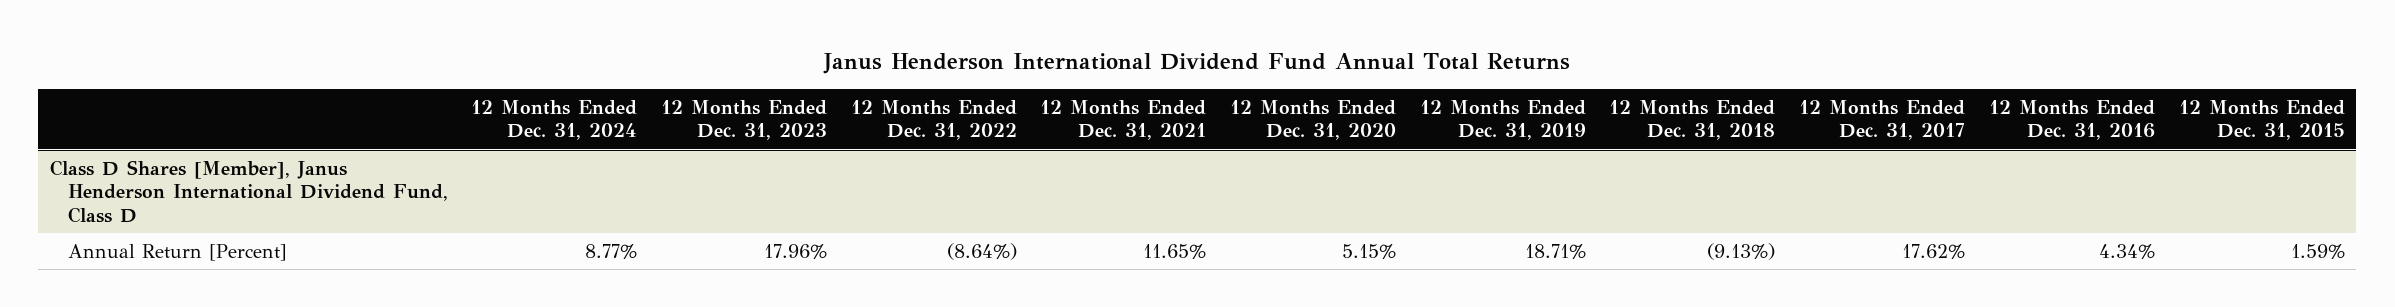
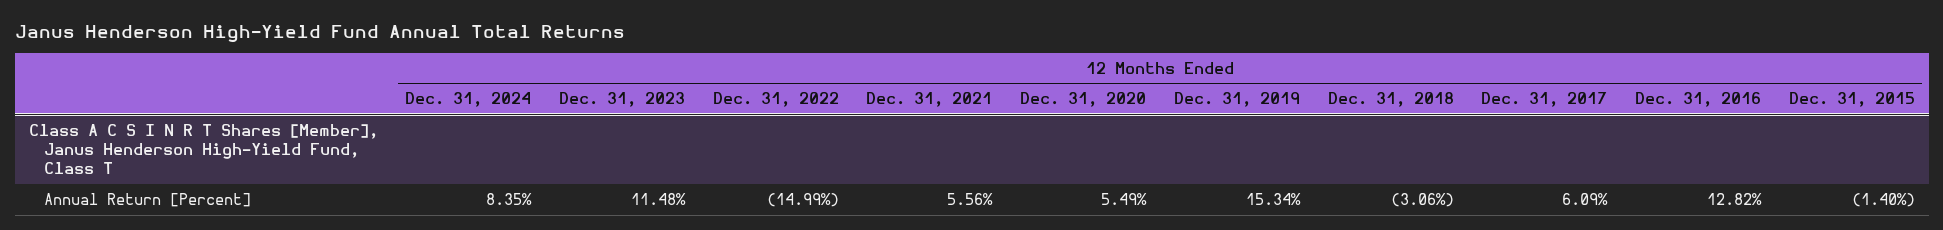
- Janus Henderson International Dividend Fund Annual Total Returns
+ Janus Henderson High-Yield Fund Annual Total Returns
- Class D Shares [Member], Janus Henderson International Dividend Fund, Class D
- Annual Return [Percent] | 8.77% | 17.96% | (8.64%) | 11.65% | 5.15% | 18.71% | (9.13%) | 17.62% | 4.34% | 1.59%
+ Class A C S I N R T Shares [Member], Janus Henderson High-Yield Fund, Class T
+ Annual Return [Percent] | 8.35% | 11.48% | (14.99%) | 5.56% | 5.49% | 15.34% | (3.06%) | 6.09% | 12.82% | (1.40%)

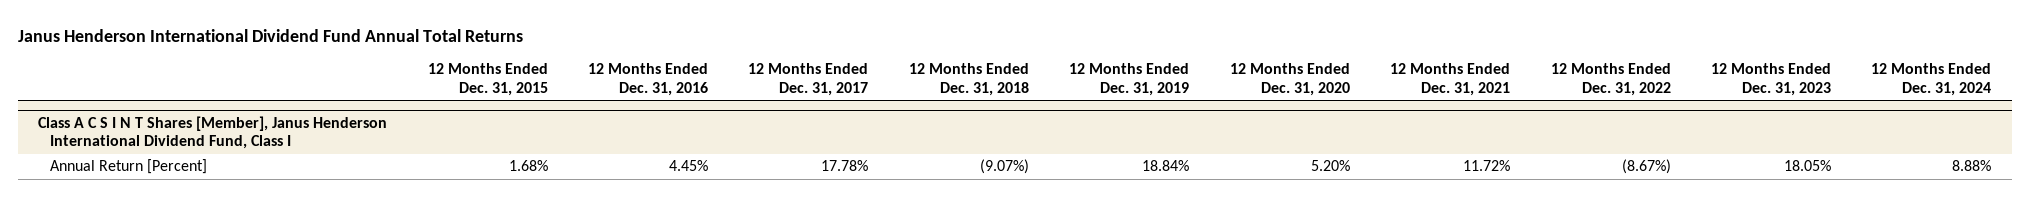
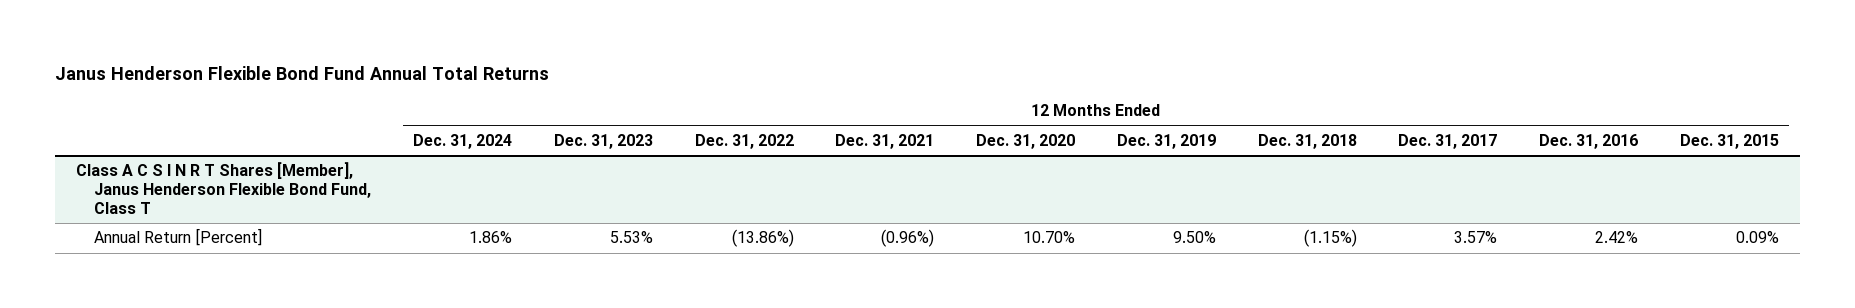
- Janus Henderson International Dividend Fund Annual Total Returns
+ Janus Henderson Flexible Bond Fund Annual Total Returns
- | 12 Months Ended Dec. 31, 2015 | 12 Months Ended Dec. 31, 2016 | 12 Months Ended Dec. 31, 2017 | 12 Months Ended Dec. 31, 2018 | 12 Months Ended Dec. 31, 2019 | 12 Months Ended Dec. 31, 2020 | 12 Months Ended Dec. 31, 2021 | 12 Months Ended Dec. 31, 2022 | 12 Months Ended Dec. 31, 2023 | 12 Months Ended Dec. 31, 2024
+ | 12 Months Ended Dec. 31, 2024 | 12 Months Ended Dec. 31, 2023 | 12 Months Ended Dec. 31, 2022 | 12 Months Ended Dec. 31, 2021 | 12 Months Ended Dec. 31, 2020 | 12 Months Ended Dec. 31, 2019 | 12 Months Ended Dec. 31, 2018 | 12 Months Ended Dec. 31, 2017 | 12 Months Ended Dec. 31, 2016 | 12 Months Ended Dec. 31, 2015
- Class A C S I N T Shares [Member], Janus Henderson International Dividend Fund, Class I
- Annual Return [Percent] | 1.68% | 4.45% | 17.78% | (9.07%) | 18.84% | 5.20% | 11.72% | (8.67%) | 18.05% | 8.88%
+ Class A C S I N R T Shares [Member], Janus Henderson Flexible Bond Fund, Class T
+ Annual Return [Percent] | 1.86% | 5.53% | (13.86%) | (0.96%) | 10.70% | 9.50% | (1.15%) | 3.57% | 2.42% | 0.09%

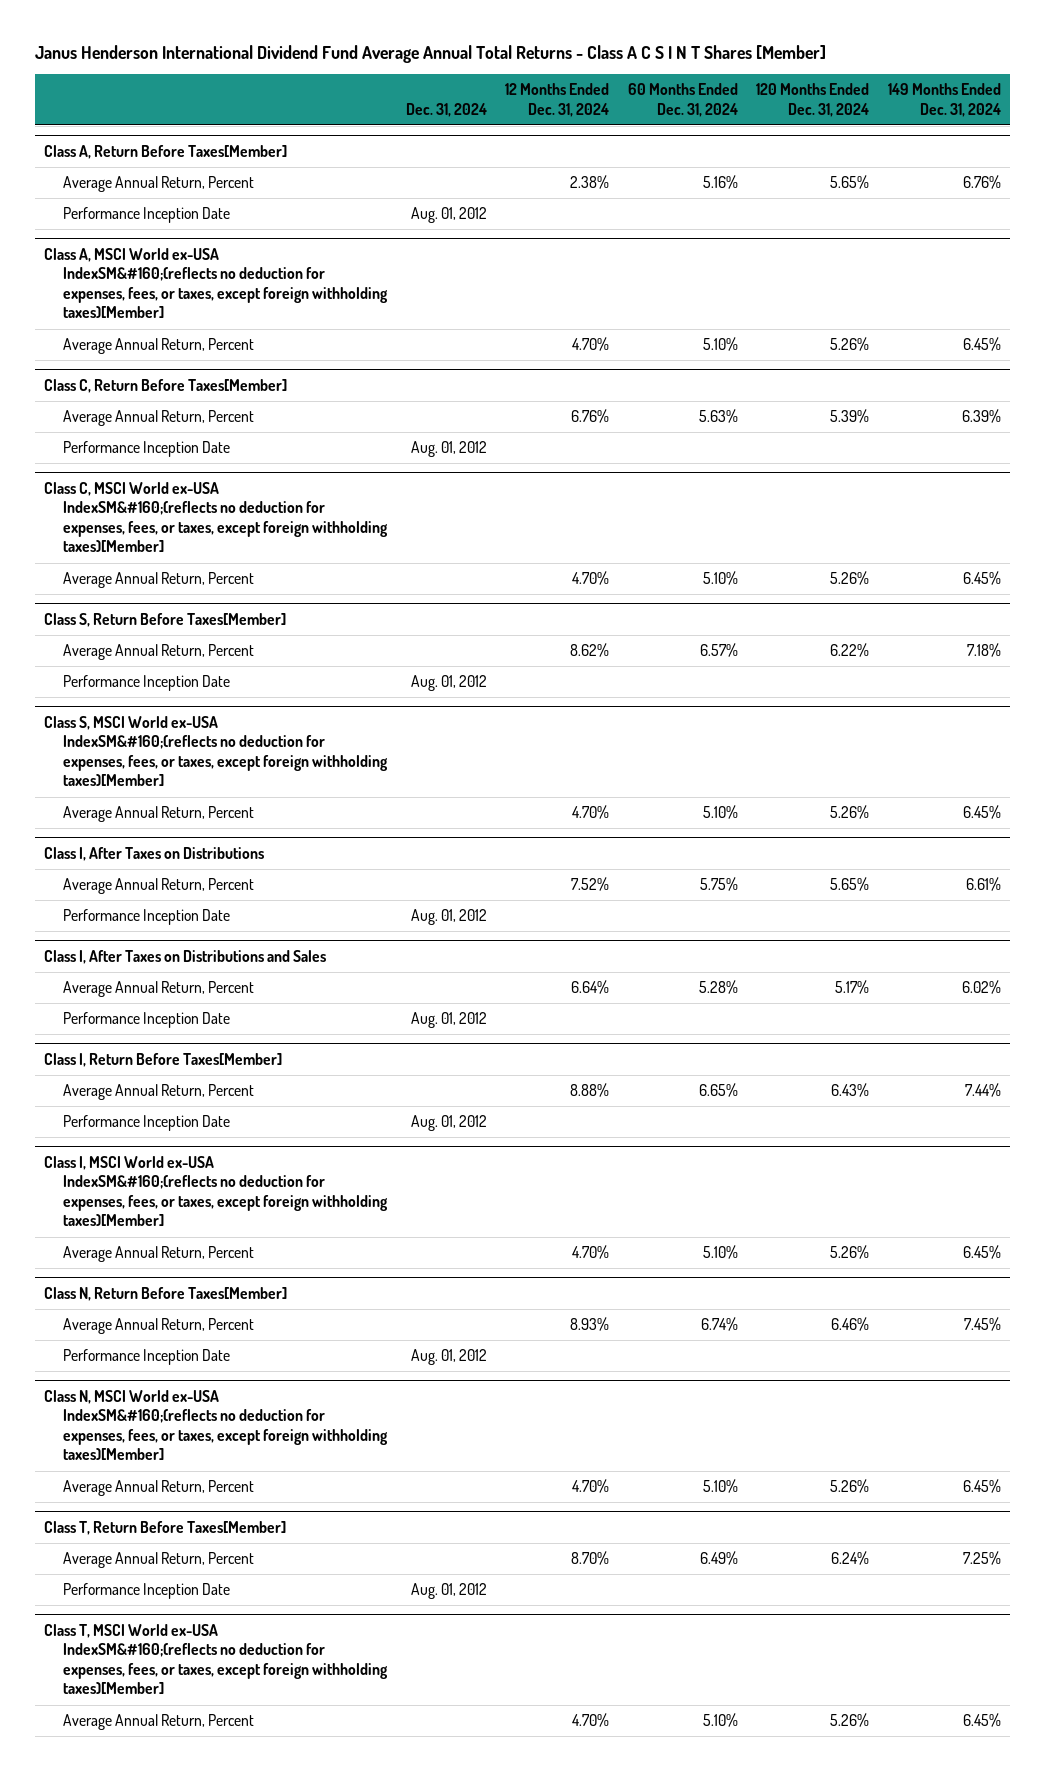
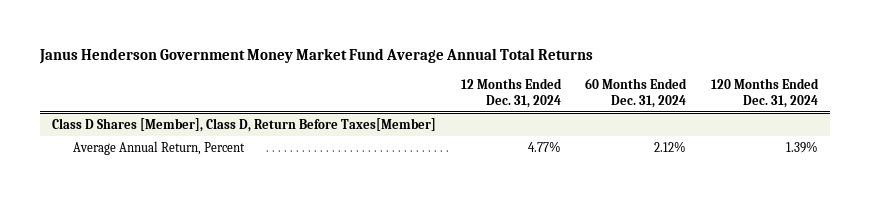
- Janus Henderson International Dividend Fund Average Annual Total Returns - Class A C S I N T Shares [Member]
+ Janus Henderson Government Money Market Fund Average Annual Total Returns
- | Dec. 31, 2024 | 12 Months Ended Dec. 31, 2024 | 60 Months Ended Dec. 31, 2024 | 120 Months Ended Dec. 31, 2024 | 149 Months Ended Dec. 31, 2024
+ | 12 Months Ended Dec. 31, 2024 | 60 Months Ended Dec. 31, 2024 | 120 Months Ended Dec. 31, 2024
- Class A, Return Before Taxes[Member]
- Average Annual Return, Percent | | 2.38% | 5.16% | 5.65% | 6.76%
- Performance Inception Date | Aug. 01, 2012 | | | |
- Class A, MSCI World ex-USA IndexSM&#160;(reflects no deduction for expenses, fees, or taxes, except foreign withholding taxes)[Member]
- Average Annual Return, Percent | | 4.70% | 5.10% | 5.26% | 6.45%
- Class C, Return Before Taxes[Member]
- Average Annual Return, Percent | | 6.76% | 5.63% | 5.39% | 6.39%
- Performance Inception Date | Aug. 01, 2012 | | | |
- Class C, MSCI World ex-USA IndexSM&#160;(reflects no deduction for expenses, fees, or taxes, except foreign withholding taxes)[Member]
- Average Annual Return, Percent | | 4.70% | 5.10% | 5.26% | 6.45%
- Class S, Return Before Taxes[Member]
- Average Annual Return, Percent | | 8.62% | 6.57% | 6.22% | 7.18%
- Performance Inception Date | Aug. 01, 2012 | | | |
- Class S, MSCI World ex-USA IndexSM&#160;(reflects no deduction for expenses, fees, or taxes, except foreign withholding taxes)[Member]
- Average Annual Return, Percent | | 4.70% | 5.10% | 5.26% | 6.45%
- Class I, After Taxes on Distributions
- Average Annual Return, Percent | | 7.52% | 5.75% | 5.65% | 6.61%
- Performance Inception Date | Aug. 01, 2012 | | | |
- Class I, After Taxes on Distributions and Sales
- Average Annual Return, Percent | | 6.64% | 5.28% | 5.17% | 6.02%
- Performance Inception Date | Aug. 01, 2012 | | | |
- Class I, Return Before Taxes[Member]
- Average Annual Return, Percent | | 8.88% | 6.65% | 6.43% | 7.44%
- Performance Inception Date | Aug. 01, 2012 | | | |
- Class I, MSCI World ex-USA IndexSM&#160;(reflects no deduction for expenses, fees, or taxes, except foreign withholding taxes)[Member]
- Average Annual Return, Percent | | 4.70% | 5.10% | 5.26% | 6.45%
- Class N, Return Before Taxes[Member]
- Average Annual Return, Percent | | 8.93% | 6.74% | 6.46% | 7.45%
- Performance Inception Date | Aug. 01, 2012 | | | |
- Class N, MSCI World ex-USA IndexSM&#160;(reflects no deduction for expenses, fees, or taxes, except foreign withholding taxes)[Member]
- Average Annual Return, Percent | | 4.70% | 5.10% | 5.26% | 6.45%
- Class T, Return Before Taxes[Member]
- Average Annual Return, Percent | | 8.70% | 6.49% | 6.24% | 7.25%
- Performance Inception Date | Aug. 01, 2012 | | | |
- Class T, MSCI World ex-USA IndexSM&#160;(reflects no deduction for expenses, fees, or taxes, except foreign withholding taxes)[Member]
- Average Annual Return, Percent | | 4.70% | 5.10% | 5.26% | 6.45%
+ Class D Shares [Member], Class D, Return Before Taxes[Member]
+ Average Annual Return, Percent | 4.77% | 2.12% | 1.39%

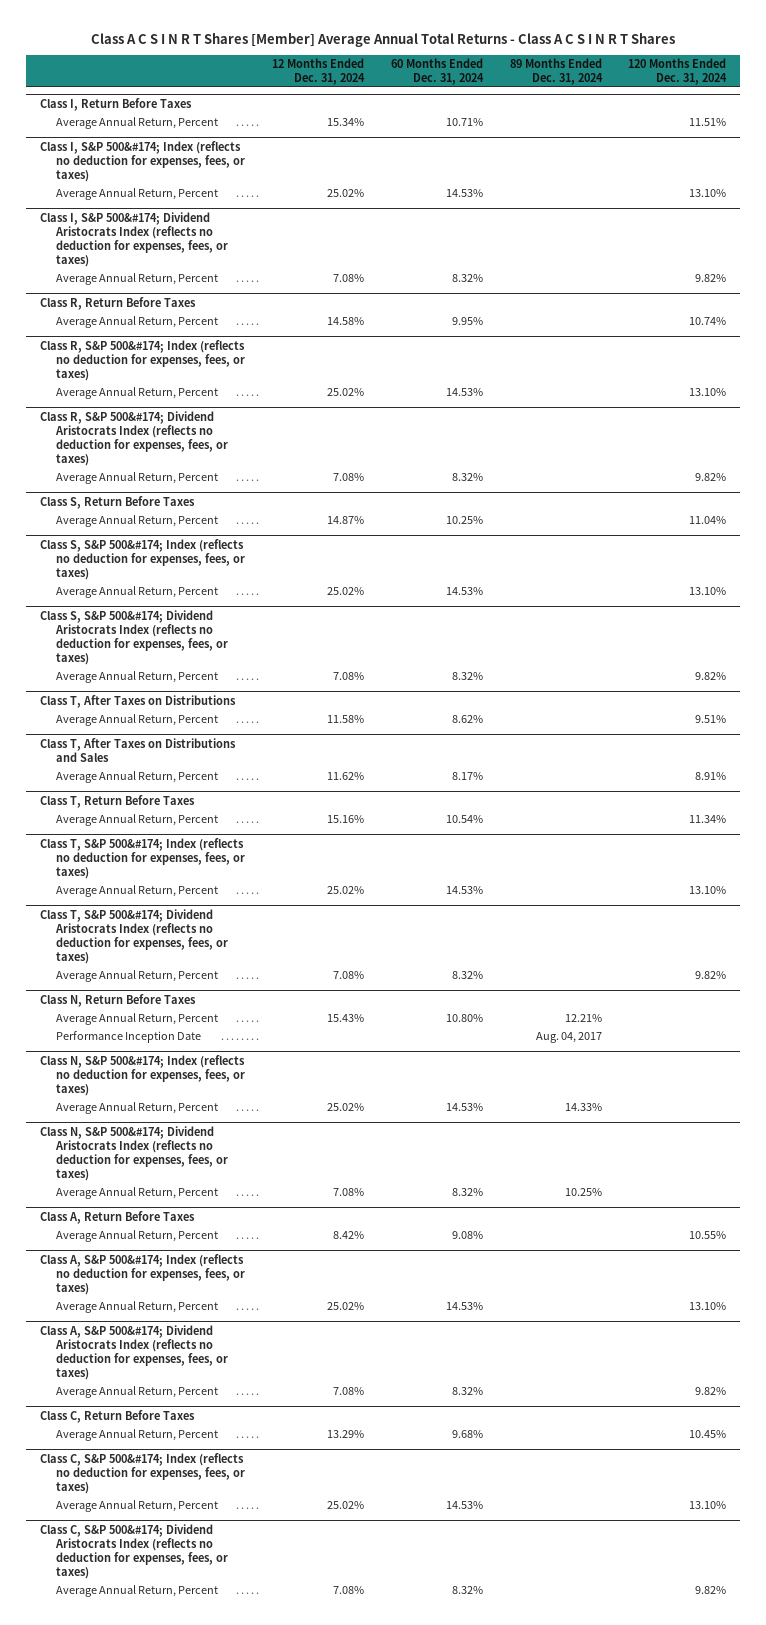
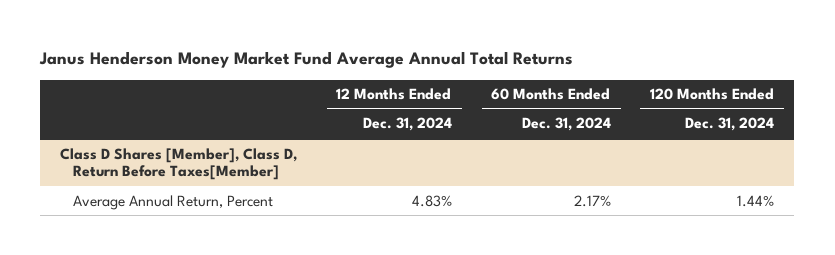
- Class A C S I N R T Shares [Member] Average Annual Total Returns - Class A C S I N R T Shares
+ Janus Henderson Money Market Fund Average Annual Total Returns
- | 12 Months Ended Dec. 31, 2024 | 60 Months Ended Dec. 31, 2024 | 89 Months Ended Dec. 31, 2024 | 120 Months Ended Dec. 31, 2024
+ | 12 Months Ended Dec. 31, 2024 | 60 Months Ended Dec. 31, 2024 | 120 Months Ended Dec. 31, 2024
- Class I, Return Before Taxes
- Average Annual Return, Percent | 15.34% | 10.71% | | 11.51%
- Class I, S&P 500&#174; Index (reflects no deduction for expenses, fees, or taxes)
- Average Annual Return, Percent | 25.02% | 14.53% | | 13.10%
- Class I, S&P 500&#174; Dividend Aristocrats Index (reflects no deduction for expenses, fees, or taxes)
- Average Annual Return, Percent | 7.08% | 8.32% | | 9.82%
- Class R, Return Before Taxes
- Average Annual Return, Percent | 14.58% | 9.95% | | 10.74%
- Class R, S&P 500&#174; Index (reflects no deduction for expenses, fees, or taxes)
- Average Annual Return, Percent | 25.02% | 14.53% | | 13.10%
- Class R, S&P 500&#174; Dividend Aristocrats Index (reflects no deduction for expenses, fees, or taxes)
- Average Annual Return, Percent | 7.08% | 8.32% | | 9.82%
- Class S, Return Before Taxes
- Average Annual Return, Percent | 14.87% | 10.25% | | 11.04%
- Class S, S&P 500&#174; Index (reflects no deduction for expenses, fees, or taxes)
- Average Annual Return, Percent | 25.02% | 14.53% | | 13.10%
- Class S, S&P 500&#174; Dividend Aristocrats Index (reflects no deduction for expenses, fees, or taxes)
- Average Annual Return, Percent | 7.08% | 8.32% | | 9.82%
- Class T, After Taxes on Distributions
- Average Annual Return, Percent | 11.58% | 8.62% | | 9.51%
- Class T, After Taxes on Distributions and Sales
- Average Annual Return, Percent | 11.62% | 8.17% | | 8.91%
- Class T, Return Before Taxes
- Average Annual Return, Percent | 15.16% | 10.54% | | 11.34%
- Class T, S&P 500&#174; Index (reflects no deduction for expenses, fees, or taxes)
- Average Annual Return, Percent | 25.02% | 14.53% | | 13.10%
- Class T, S&P 500&#174; Dividend Aristocrats Index (reflects no deduction for expenses, fees, or taxes)
- Average Annual Return, Percent | 7.08% | 8.32% | | 9.82%
- Class N, Return Before Taxes
- Average Annual Return, Percent | 15.43% | 10.80% | 12.21% |
- Performance Inception Date | | | Aug. 04, 2017 |
- Class N, S&P 500&#174; Index (reflects no deduction for expenses, fees, or taxes)
- Average Annual Return, Percent | 25.02% | 14.53% | 14.33% |
- Class N, S&P 500&#174; Dividend Aristocrats Index (reflects no deduction for expenses, fees, or taxes)
- Average Annual Return, Percent | 7.08% | 8.32% | 10.25% |
- Class A, Return Before Taxes
- Average Annual Return, Percent | 8.42% | 9.08% | | 10.55%
- Class A, S&P 500&#174; Index (reflects no deduction for expenses, fees, or taxes)
- Average Annual Return, Percent | 25.02% | 14.53% | | 13.10%
- Class A, S&P 500&#174; Dividend Aristocrats Index (reflects no deduction for expenses, fees, or taxes)
- Average Annual Return, Percent | 7.08% | 8.32% | | 9.82%
- Class C, Return Before Taxes
- Average Annual Return, Percent | 13.29% | 9.68% | | 10.45%
- Class C, S&P 500&#174; Index (reflects no deduction for expenses, fees, or taxes)
- Average Annual Return, Percent | 25.02% | 14.53% | | 13.10%
- Class C, S&P 500&#174; Dividend Aristocrats Index (reflects no deduction for expenses, fees, or taxes)
- Average Annual Return, Percent | 7.08% | 8.32% | | 9.82%
+ Class D Shares [Member], Class D, Return Before Taxes[Member]
+ Average Annual Return, Percent | 4.83% | 2.17% | 1.44%

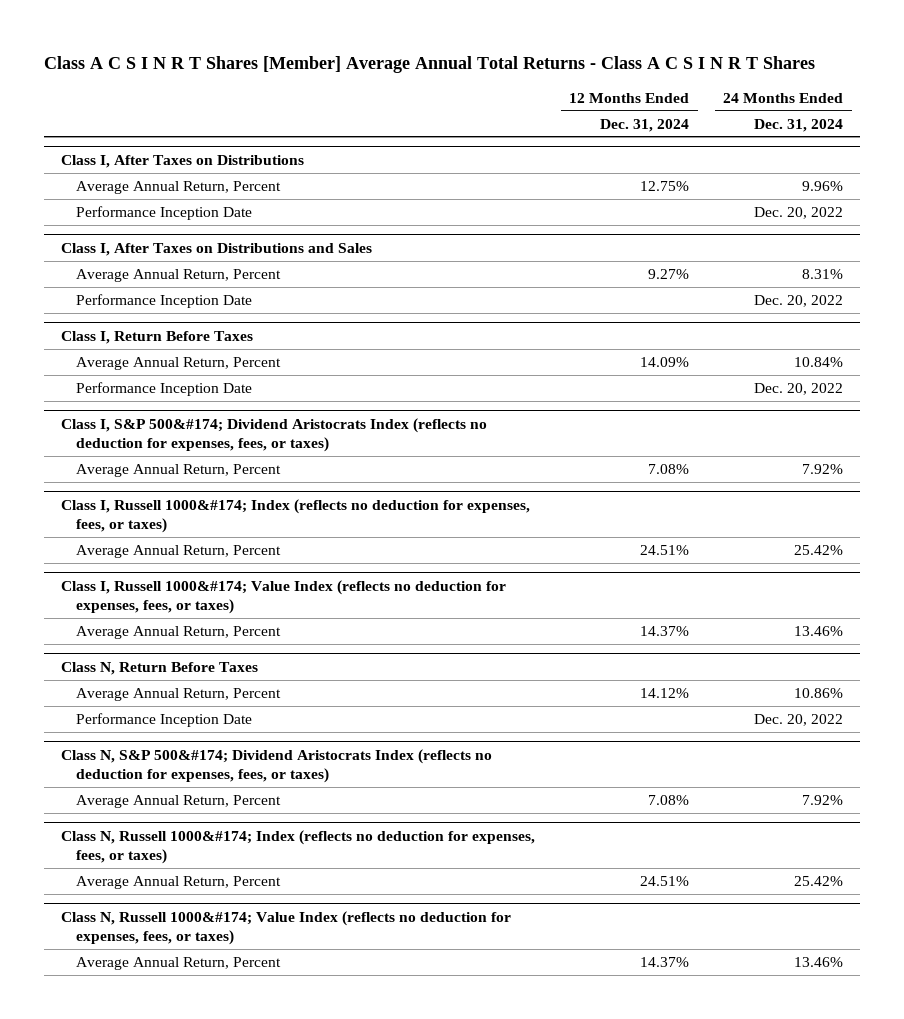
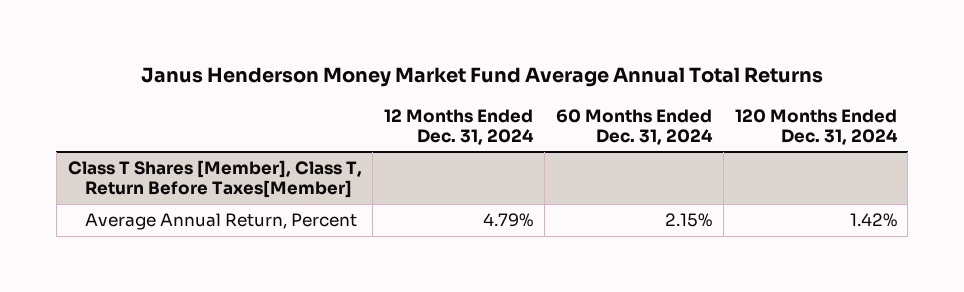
- Class A C S I N R T Shares [Member] Average Annual Total Returns - Class A C S I N R T Shares
+ Janus Henderson Money Market Fund Average Annual Total Returns
- | 12 Months Ended Dec. 31, 2024 | 24 Months Ended Dec. 31, 2024
+ | 12 Months Ended Dec. 31, 2024 | 60 Months Ended Dec. 31, 2024 | 120 Months Ended Dec. 31, 2024
- Class I, After Taxes on Distributions
- Average Annual Return, Percent | 12.75% | 9.96%
- Performance Inception Date | | Dec. 20, 2022
- Class I, After Taxes on Distributions and Sales
- Average Annual Return, Percent | 9.27% | 8.31%
- Performance Inception Date | | Dec. 20, 2022
- Class I, Return Before Taxes
- Average Annual Return, Percent | 14.09% | 10.84%
- Performance Inception Date | | Dec. 20, 2022
- Class I, S&P 500&#174; Dividend Aristocrats Index (reflects no deduction for expenses, fees, or taxes)
- Average Annual Return, Percent | 7.08% | 7.92%
- Class I, Russell 1000&#174; Index (reflects no deduction for expenses, fees, or taxes)
- Average Annual Return, Percent | 24.51% | 25.42%
- Class I, Russell 1000&#174; Value Index (reflects no deduction for expenses, fees, or taxes)
- Average Annual Return, Percent | 14.37% | 13.46%
- Class N, Return Before Taxes
- Average Annual Return, Percent | 14.12% | 10.86%
- Performance Inception Date | | Dec. 20, 2022
- Class N, S&P 500&#174; Dividend Aristocrats Index (reflects no deduction for expenses, fees, or taxes)
- Average Annual Return, Percent | 7.08% | 7.92%
- Class N, Russell 1000&#174; Index (reflects no deduction for expenses, fees, or taxes)
- Average Annual Return, Percent | 24.51% | 25.42%
- Class N, Russell 1000&#174; Value Index (reflects no deduction for expenses, fees, or taxes)
- Average Annual Return, Percent | 14.37% | 13.46%
+ Class T Shares [Member], Class T, Return Before Taxes[Member]
+ Average Annual Return, Percent | 4.79% | 2.15% | 1.42%

